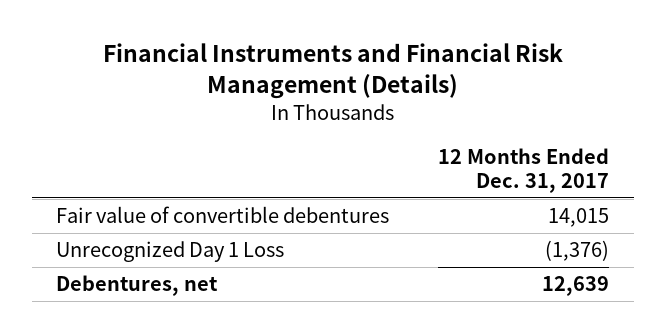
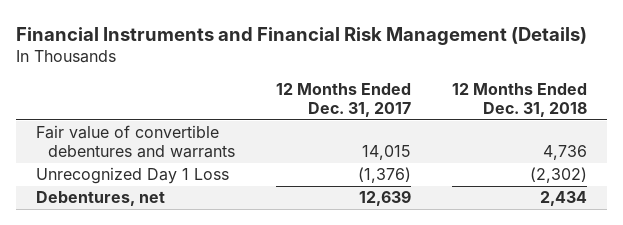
- | 12 Months Ended Dec. 31, 2017
+ | 12 Months Ended Dec. 31, 2017 | 12 Months Ended Dec. 31, 2018
- Fair value of convertible debentures | 14,015
+ Fair value of convertible debentures and warrants | 14,015 | 4,736

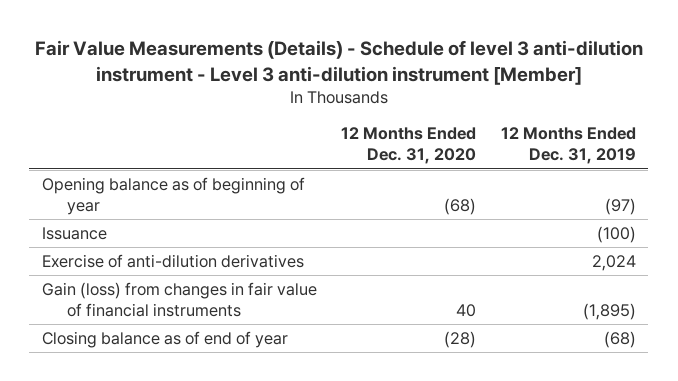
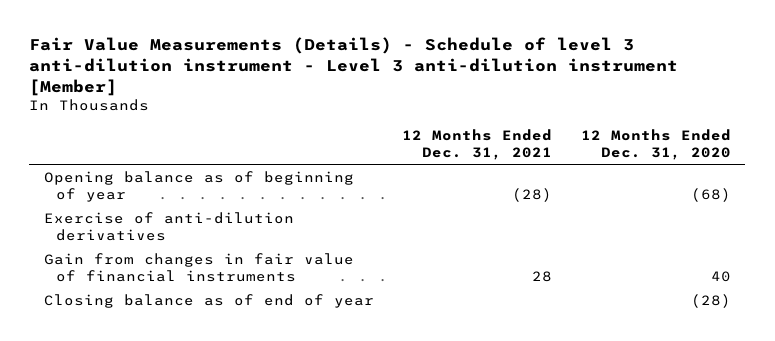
- | 12 Months Ended Dec. 31, 2020 | 12 Months Ended Dec. 31, 2019
+ | 12 Months Ended Dec. 31, 2021 | 12 Months Ended Dec. 31, 2020
- Issuance | | (100)
- Gain (loss) from changes in fair value of financial instruments | 40 | (1,895)
+ Gain from changes in fair value of financial instruments | 28 | 40

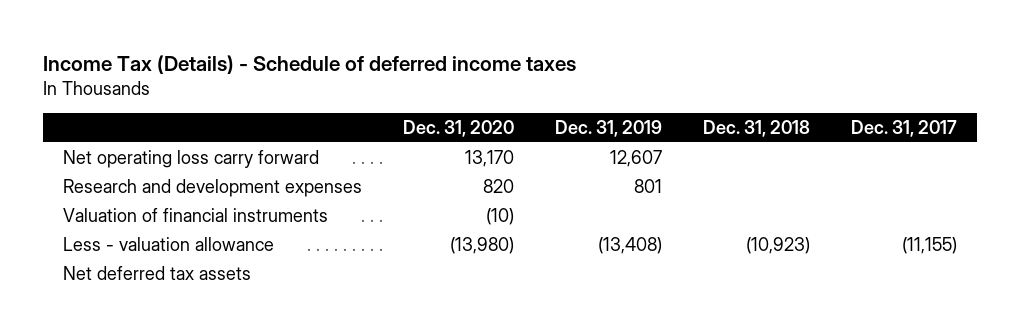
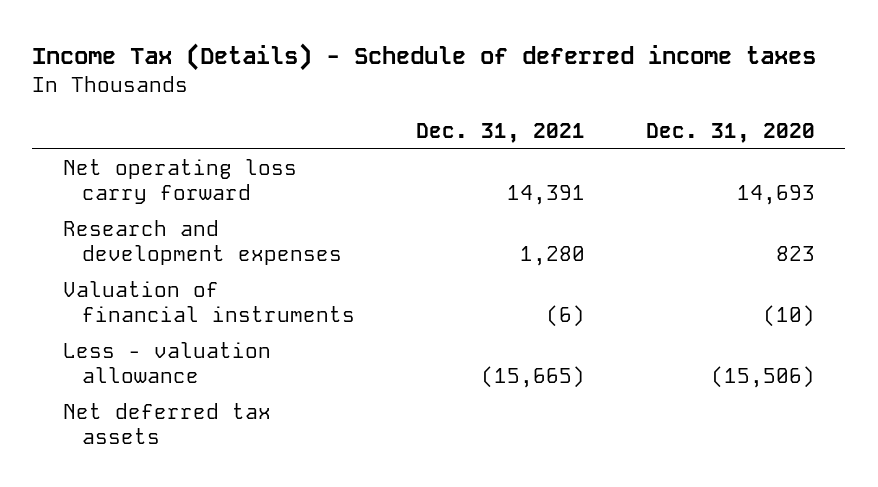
- | Dec. 31, 2020 | Dec. 31, 2019 | Dec. 31, 2018 | Dec. 31, 2017
+ | Dec. 31, 2021 | Dec. 31, 2020
- Net operating loss carry forward | 13,170 | 12,607 | |
- Research and development expenses | 820 | 801 | |
+ Net operating loss carry forward | 14,391 | 14,693
+ Research and development expenses | 1,280 | 823
- Less - valuation allowance | (13,980) | (13,408) | (10,923) | (11,155)
+ Less - valuation allowance | (15,665) | (15,506)

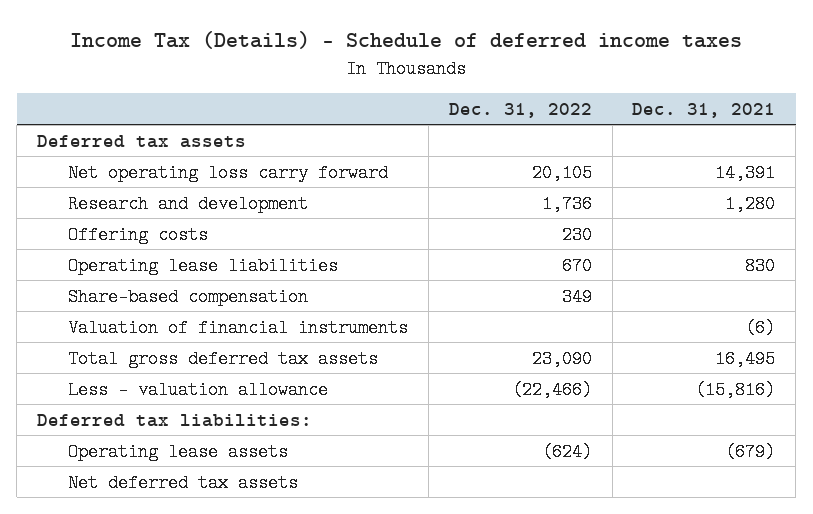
- | Dec. 31, 2021 | Dec. 31, 2020
+ | Dec. 31, 2022 | Dec. 31, 2021
+ Deferred tax assets
- Research and development expenses | 1,280 | 823
+ Research and development | 1,736 | 1,280
+ Offering costs | 230 |
+ Operating lease liabilities | 670 | 830
+ Share-based compensation | 349 |
- Less - valuation allowance | (15,665) | (15,506)
+ Total gross deferred tax assets | 23,090 | 16,495
+ Less - valuation allowance | (22,466) | (15,816)
+ Deferred tax liabilities:
+ Operating lease assets | (624) | (679)

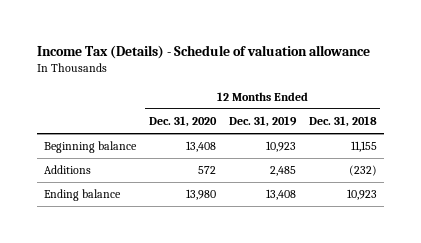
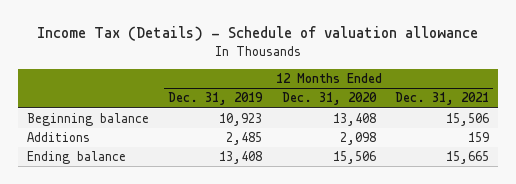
- | 12 Months Ended Dec. 31, 2020 | 12 Months Ended Dec. 31, 2019 | 12 Months Ended Dec. 31, 2018
+ | 12 Months Ended Dec. 31, 2019 | 12 Months Ended Dec. 31, 2020 | 12 Months Ended Dec. 31, 2021
- Additions | 572 | 2,485 | (232)
- Ending balance | 13,980 | 13,408 | 10,923
+ Additions | 2,485 | 2,098 | 159
+ Ending balance | 13,408 | 15,506 | 15,665

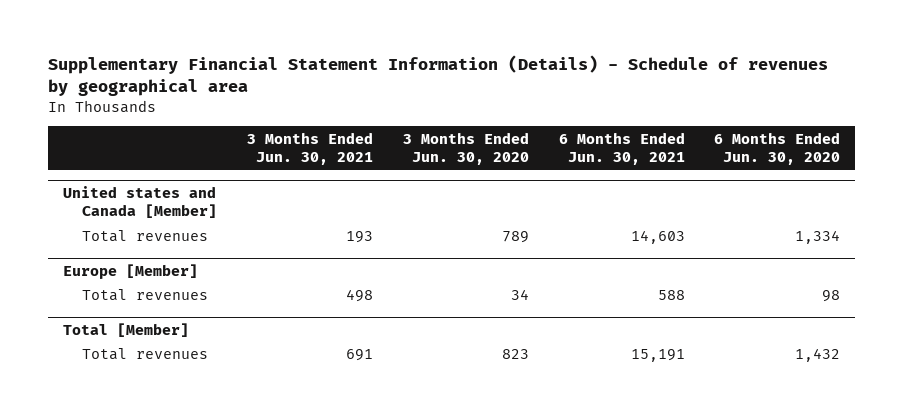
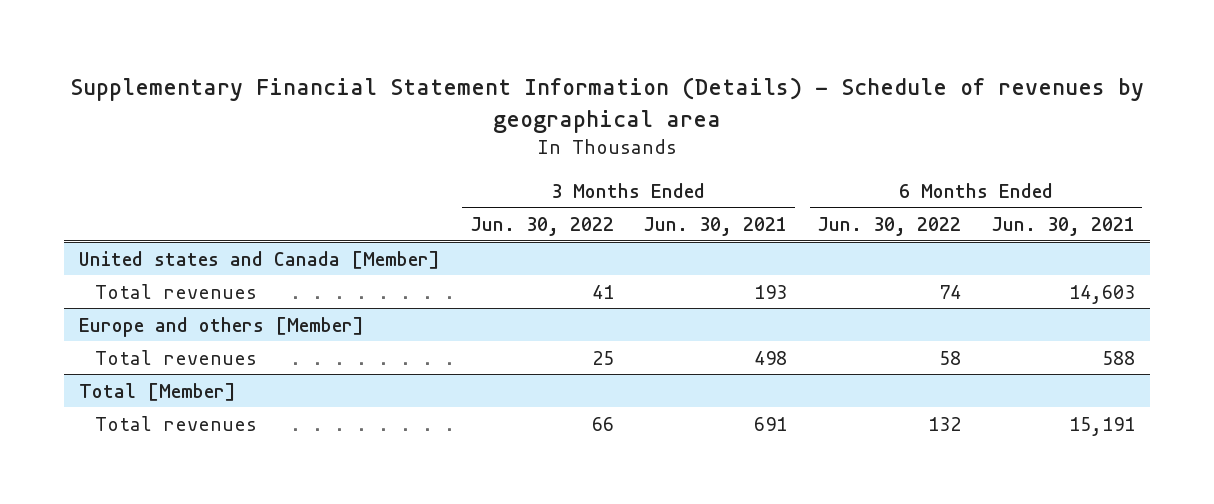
- | 3 Months Ended Jun. 30, 2021 | 3 Months Ended Jun. 30, 2020 | 6 Months Ended Jun. 30, 2021 | 6 Months Ended Jun. 30, 2020
+ | 3 Months Ended Jun. 30, 2022 | 3 Months Ended Jun. 30, 2021 | 6 Months Ended Jun. 30, 2022 | 6 Months Ended Jun. 30, 2021
- Europe [Member]
+ Europe and others [Member]

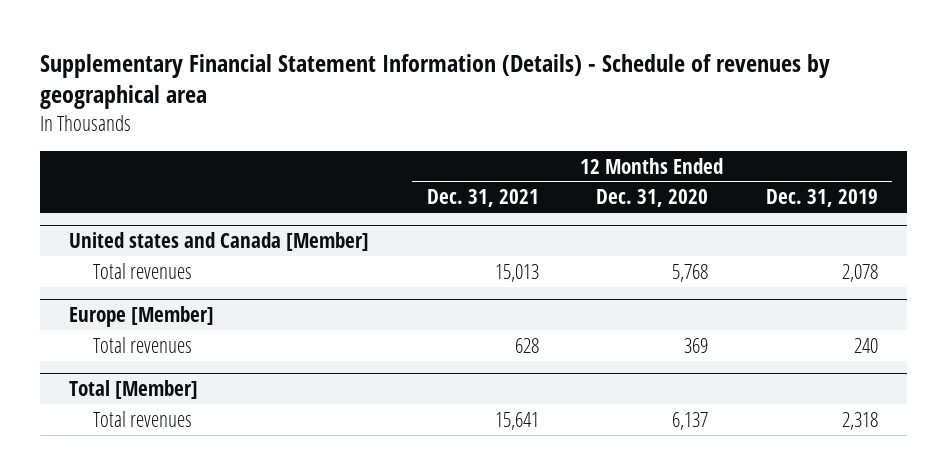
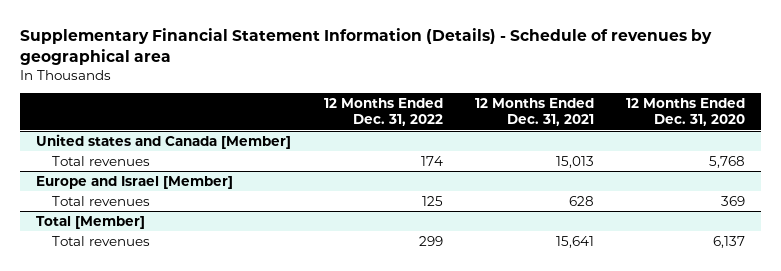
- | 12 Months Ended Dec. 31, 2021 | 12 Months Ended Dec. 31, 2020 | 12 Months Ended Dec. 31, 2019
+ | 12 Months Ended Dec. 31, 2022 | 12 Months Ended Dec. 31, 2021 | 12 Months Ended Dec. 31, 2020
- Europe [Member]
+ Europe and Israel [Member]

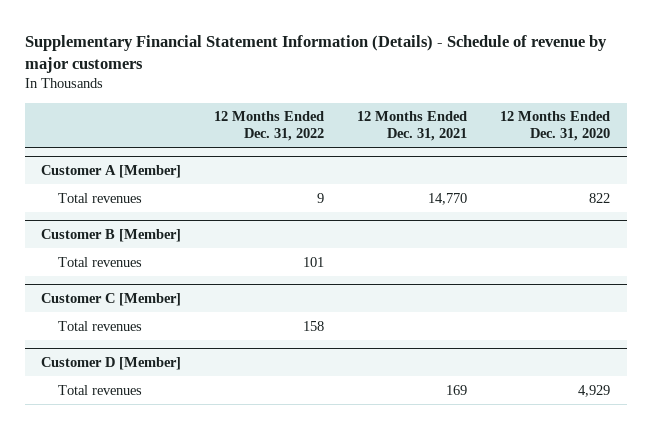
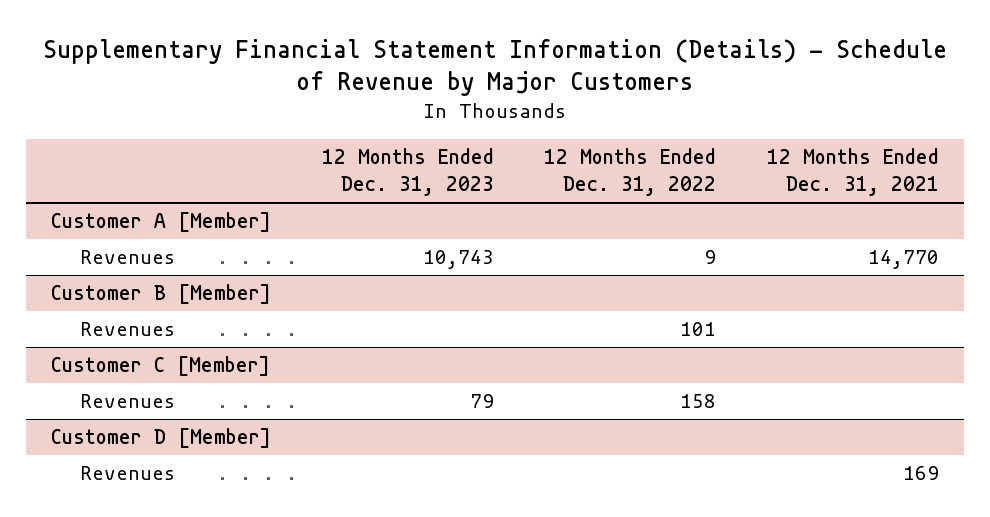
- Supplementary Financial Statement Information (Details) - Schedule of revenue by major customers
+ Supplementary Financial Statement Information (Details) - Schedule of Revenue by Major Customers
- | 12 Months Ended Dec. 31, 2022 | 12 Months Ended Dec. 31, 2021 | 12 Months Ended Dec. 31, 2020
+ | 12 Months Ended Dec. 31, 2023 | 12 Months Ended Dec. 31, 2022 | 12 Months Ended Dec. 31, 2021
@ Customer A [Member]
- Total revenues | 9 | 14,770 | 822
+ Revenues | 10,743 | 9 | 14,770
@ Customer B [Member]
- Total revenues | 101 | |
+ Revenues | | 101 |
@ Customer C [Member]
- Total revenues | 158 | |
+ Revenues | 79 | 158 |
@ Customer D [Member]
- Total revenues | | 169 | 4,929
+ Revenues | | | 169

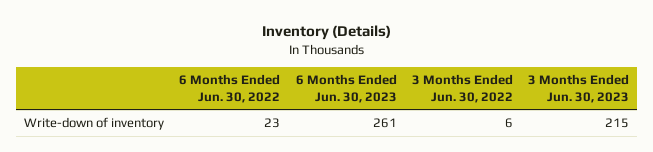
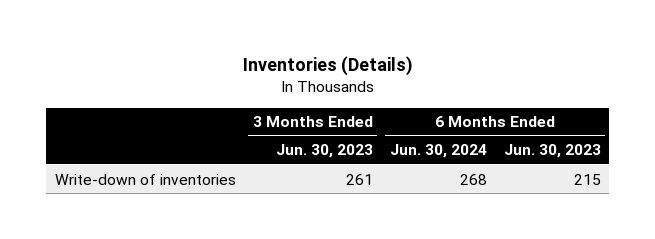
- Inventory (Details)
+ Inventories (Details)
- | 6 Months Ended Jun. 30, 2022 | 6 Months Ended Jun. 30, 2023 | 3 Months Ended Jun. 30, 2022 | 3 Months Ended Jun. 30, 2023
+ | 3 Months Ended Jun. 30, 2023 | 6 Months Ended Jun. 30, 2024 | 6 Months Ended Jun. 30, 2023
- Write-down of inventory | 23 | 261 | 6 | 215
+ Write-down of inventories | 261 | 268 | 215

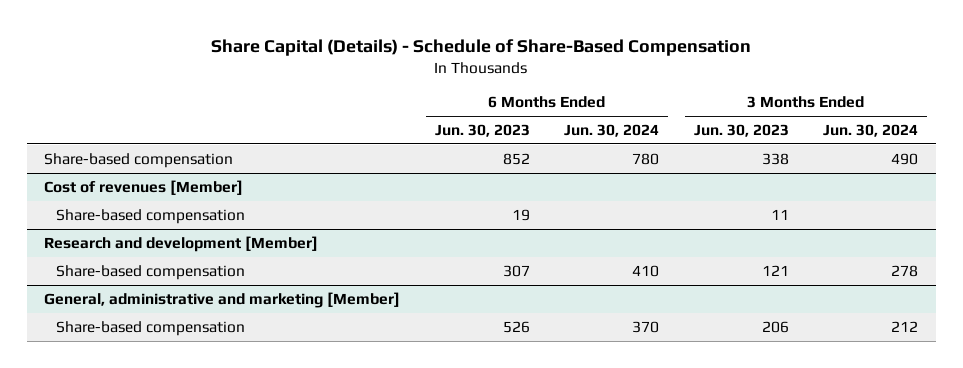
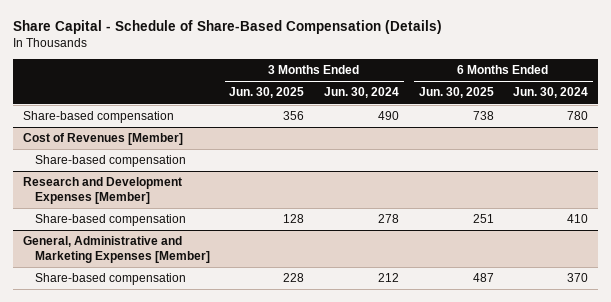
- Share Capital (Details) - Schedule of Share-Based Compensation
+ Share Capital - Schedule of Share-Based Compensation (Details)
- | 6 Months Ended Jun. 30, 2023 | 6 Months Ended Jun. 30, 2024 | 3 Months Ended Jun. 30, 2023 | 3 Months Ended Jun. 30, 2024
+ | 3 Months Ended Jun. 30, 2025 | 3 Months Ended Jun. 30, 2024 | 6 Months Ended Jun. 30, 2025 | 6 Months Ended Jun. 30, 2024
- Cost of revenues [Member]
+ Cost of Revenues [Member]
- Research and development [Member]
+ Research and Development Expenses [Member]
- General, administrative and marketing [Member]
+ General, Administrative and Marketing Expenses [Member]

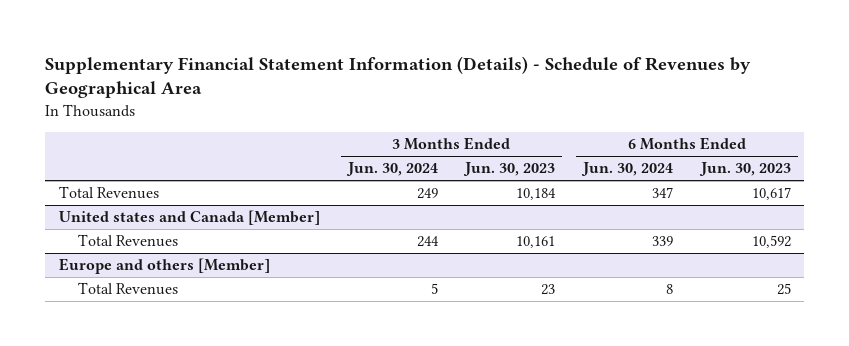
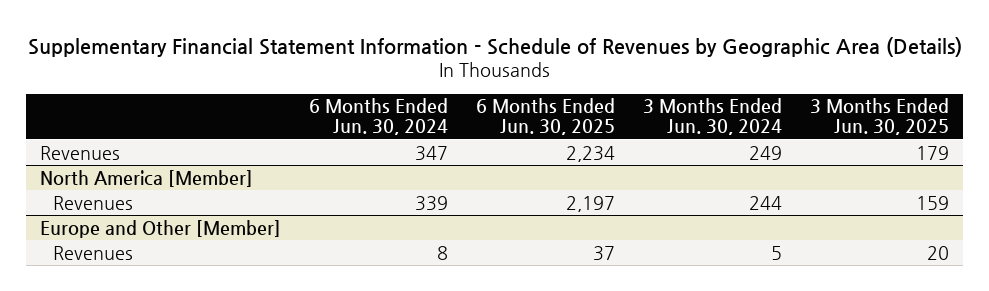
- Supplementary Financial Statement Information (Details) - Schedule of Revenues by Geographical Area
+ Supplementary Financial Statement Information - Schedule of Revenues by Geographic Area (Details)
- | 3 Months Ended Jun. 30, 2024 | 3 Months Ended Jun. 30, 2023 | 6 Months Ended Jun. 30, 2024 | 6 Months Ended Jun. 30, 2023
+ | 6 Months Ended Jun. 30, 2024 | 6 Months Ended Jun. 30, 2025 | 3 Months Ended Jun. 30, 2024 | 3 Months Ended Jun. 30, 2025
- Total Revenues | 249 | 10,184 | 347 | 10,617
- United states and Canada [Member]
- Total Revenues | 244 | 10,161 | 339 | 10,592
- Europe and others [Member]
- Total Revenues | 5 | 23 | 8 | 25
+ Revenues | 347 | 2,234 | 249 | 179
+ North America [Member]
+ Revenues | 339 | 2,197 | 244 | 159
+ Europe and Other [Member]
+ Revenues | 8 | 37 | 5 | 20

